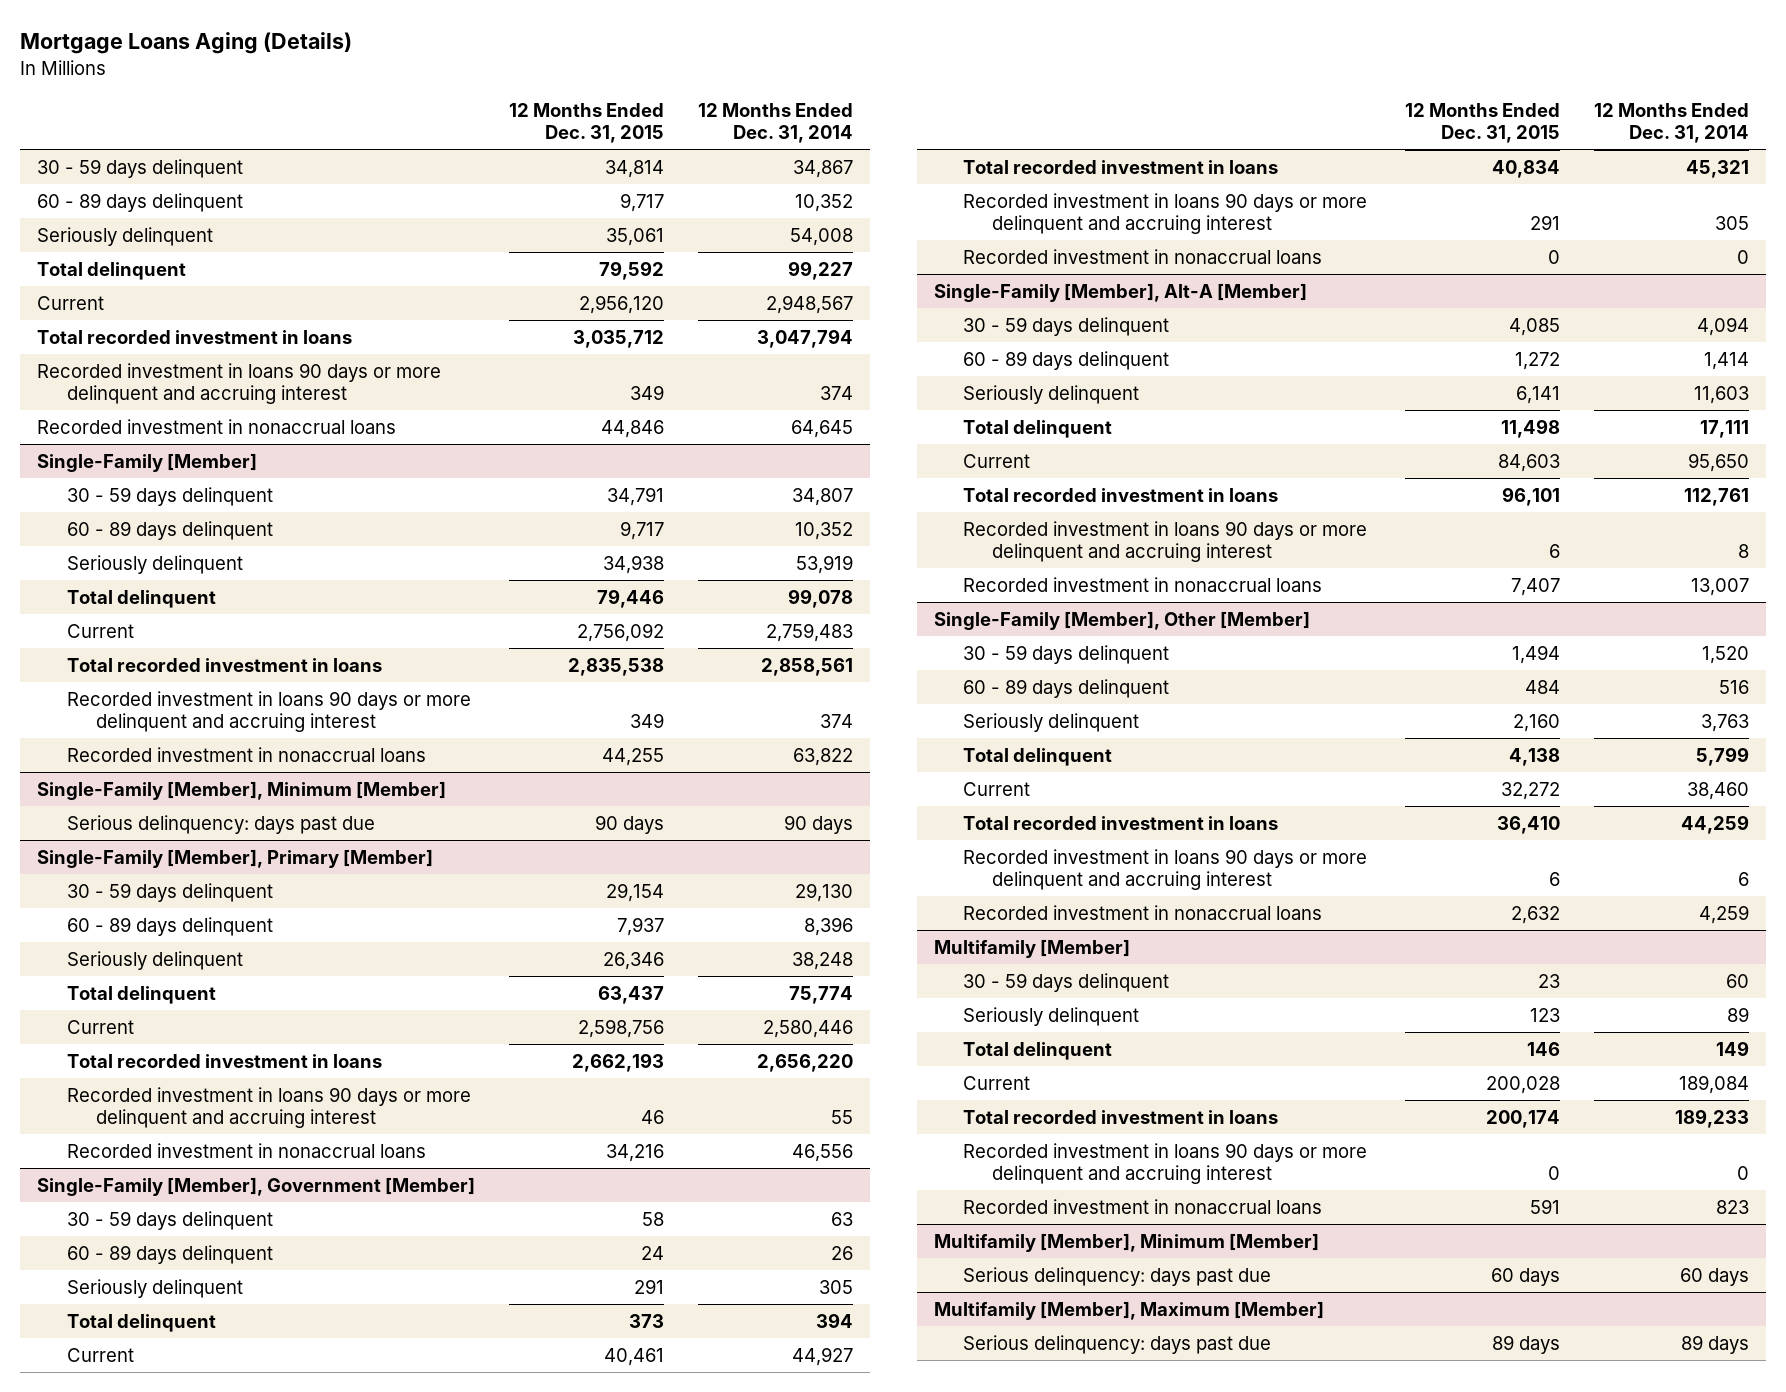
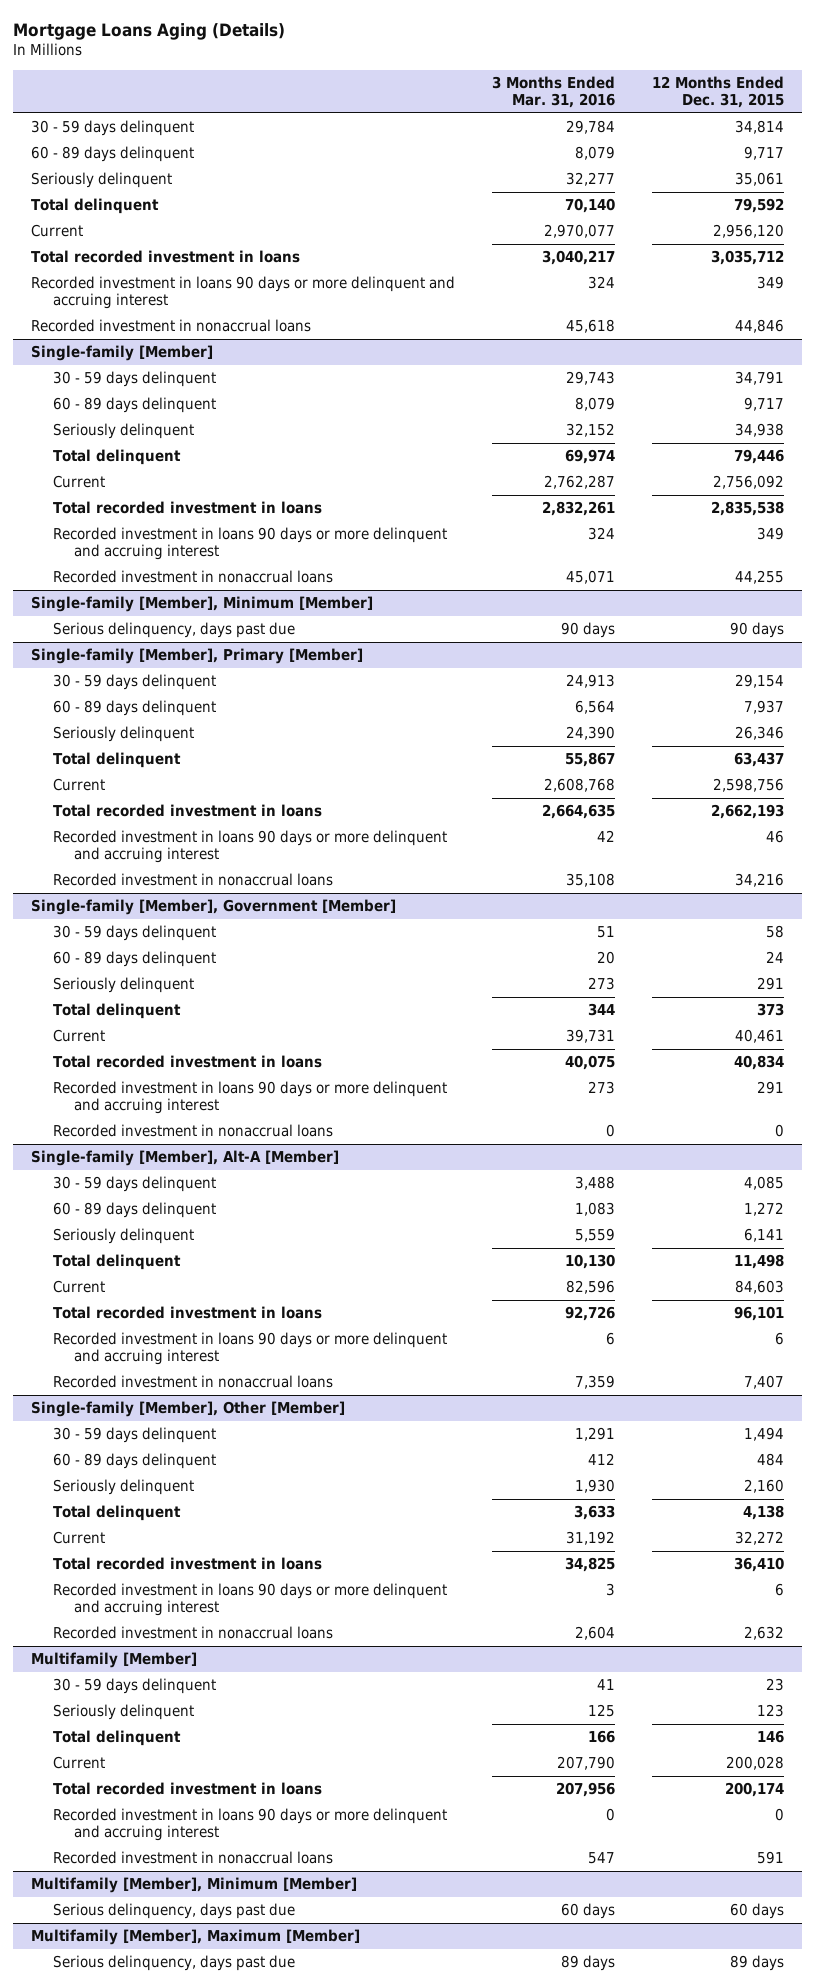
- | 12 Months Ended Dec. 31, 2015 | 12 Months Ended Dec. 31, 2014
+ | 3 Months Ended Mar. 31, 2016 | 12 Months Ended Dec. 31, 2015
- Single-Family [Member]
+ Single-family [Member]
- Single-Family [Member], Minimum [Member]
- Serious delinquency: days past due | 90 days | 90 days
- Single-Family [Member], Primary [Member]
+ Single-family [Member], Minimum [Member]
+ Serious delinquency, days past due | 90 days | 90 days
+ Single-family [Member], Primary [Member]
- Single-Family [Member], Government [Member]
+ Single-family [Member], Government [Member]
- Single-Family [Member], Alt-A [Member]
+ Single-family [Member], Alt-A [Member]
- Single-Family [Member], Other [Member]
+ Single-family [Member], Other [Member]
@ Multifamily [Member], Minimum [Member]
- Serious delinquency: days past due | 60 days | 60 days
+ Serious delinquency, days past due | 60 days | 60 days
@ Multifamily [Member], Maximum [Member]
- Serious delinquency: days past due | 89 days | 89 days
+ Serious delinquency, days past due | 89 days | 89 days

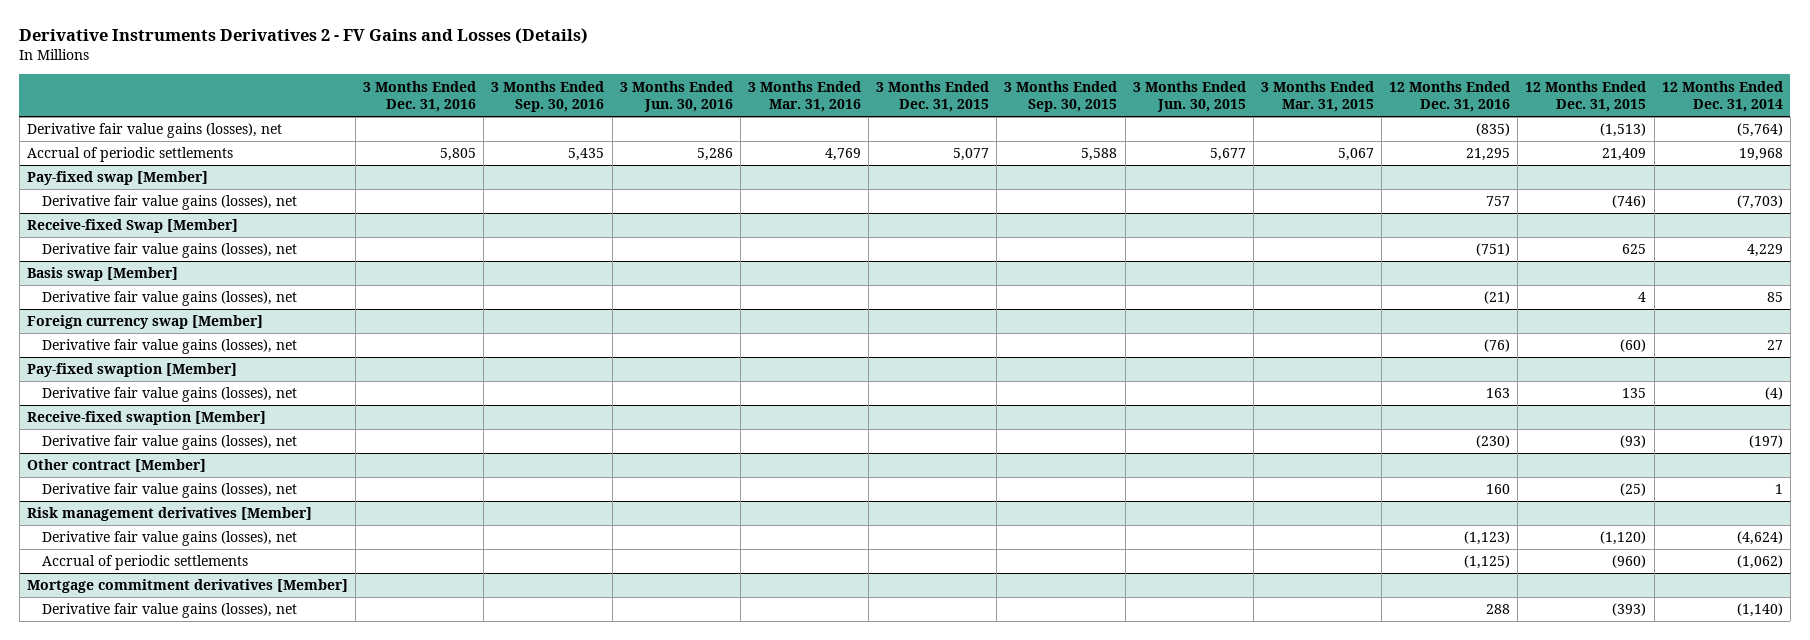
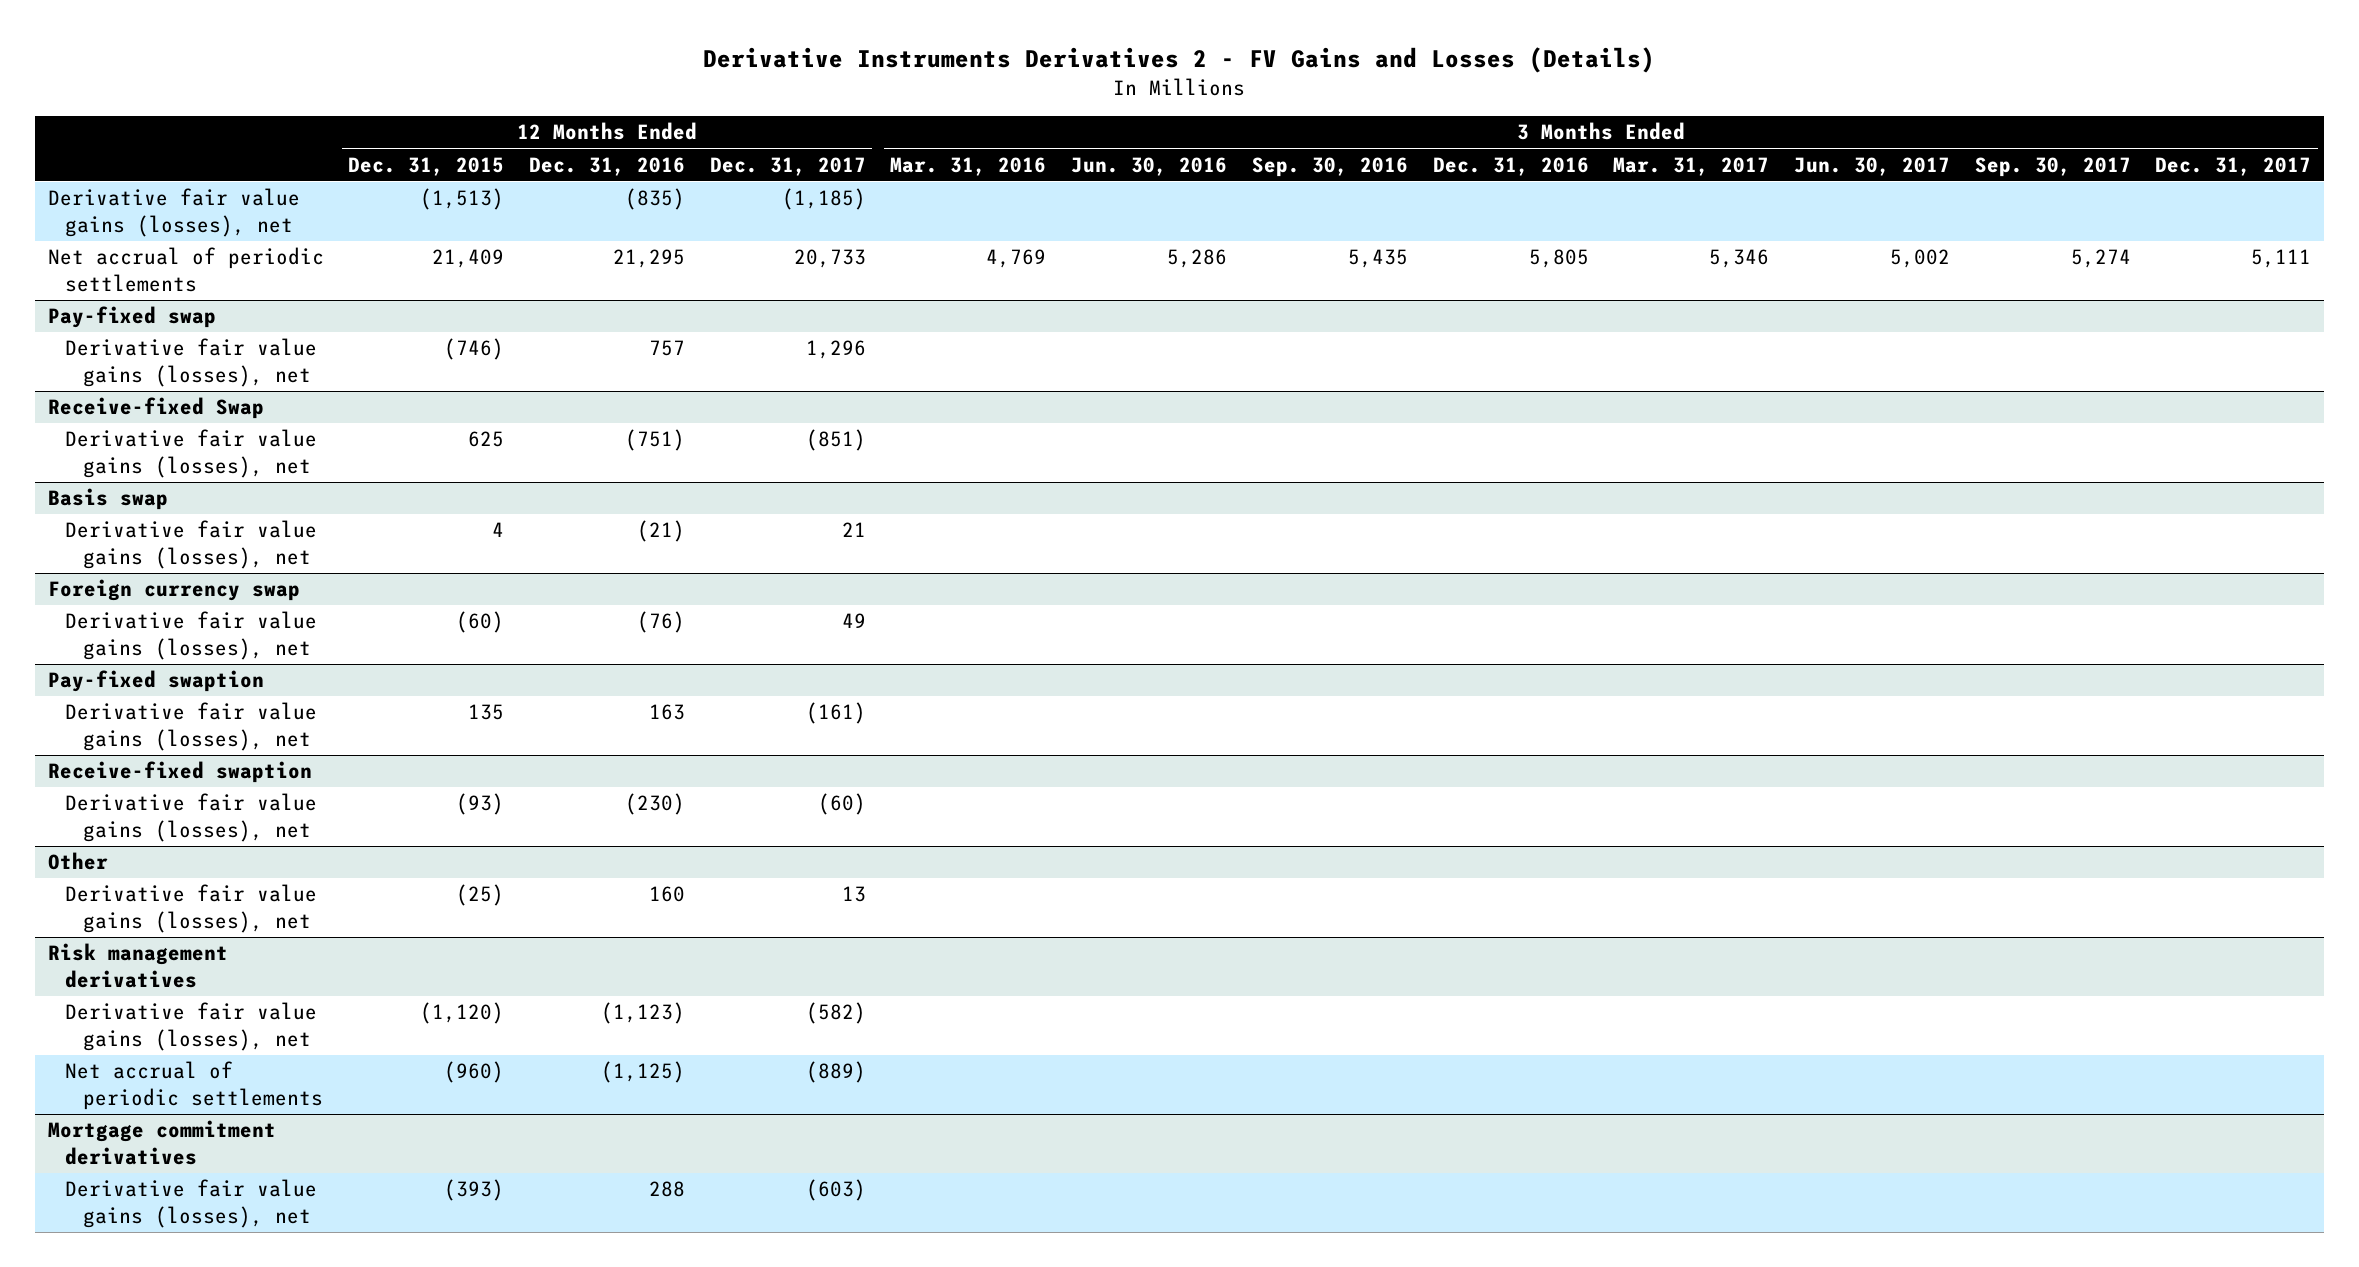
- | 3 Months Ended Dec. 31, 2016 | 3 Months Ended Sep. 30, 2016 | 3 Months Ended Jun. 30, 2016 | 3 Months Ended Mar. 31, 2016 | 3 Months Ended Dec. 31, 2015 | 3 Months Ended Sep. 30, 2015 | 3 Months Ended Jun. 30, 2015 | 3 Months Ended Mar. 31, 2015 | 12 Months Ended Dec. 31, 2016 | 12 Months Ended Dec. 31, 2015 | 12 Months Ended Dec. 31, 2014
+ | 12 Months Ended Dec. 31, 2015 | 12 Months Ended Dec. 31, 2016 | 12 Months Ended Dec. 31, 2017 | 3 Months Ended Mar. 31, 2016 | 3 Months Ended Jun. 30, 2016 | 3 Months Ended Sep. 30, 2016 | 3 Months Ended Dec. 31, 2016 | 3 Months Ended Mar. 31, 2017 | 3 Months Ended Jun. 30, 2017 | 3 Months Ended Sep. 30, 2017 | 3 Months Ended Dec. 31, 2017
- Accrual of periodic settlements | 5,805 | 5,435 | 5,286 | 4,769 | 5,077 | 5,588 | 5,677 | 5,067 | 21,295 | 21,409 | 19,968
- Pay-fixed swap [Member]
+ Net accrual of periodic settlements | 21,409 | 21,295 | 20,733 | 4,769 | 5,286 | 5,435 | 5,805 | 5,346 | 5,002 | 5,274 | 5,111
+ Pay-fixed swap
- Receive-fixed Swap [Member]
+ Receive-fixed Swap
- Basis swap [Member]
+ Basis swap
- Foreign currency swap [Member]
+ Foreign currency swap
- Pay-fixed swaption [Member]
+ Pay-fixed swaption
- Receive-fixed swaption [Member]
+ Receive-fixed swaption
- Other contract [Member]
+ Other
- Risk management derivatives [Member]
+ Risk management derivatives
- Accrual of periodic settlements | | | | | | | | | (1,125) | (960) | (1,062)
- Mortgage commitment derivatives [Member]
+ Net accrual of periodic settlements | (960) | (1,125) | (889) | | | | | | | |
+ Mortgage commitment derivatives

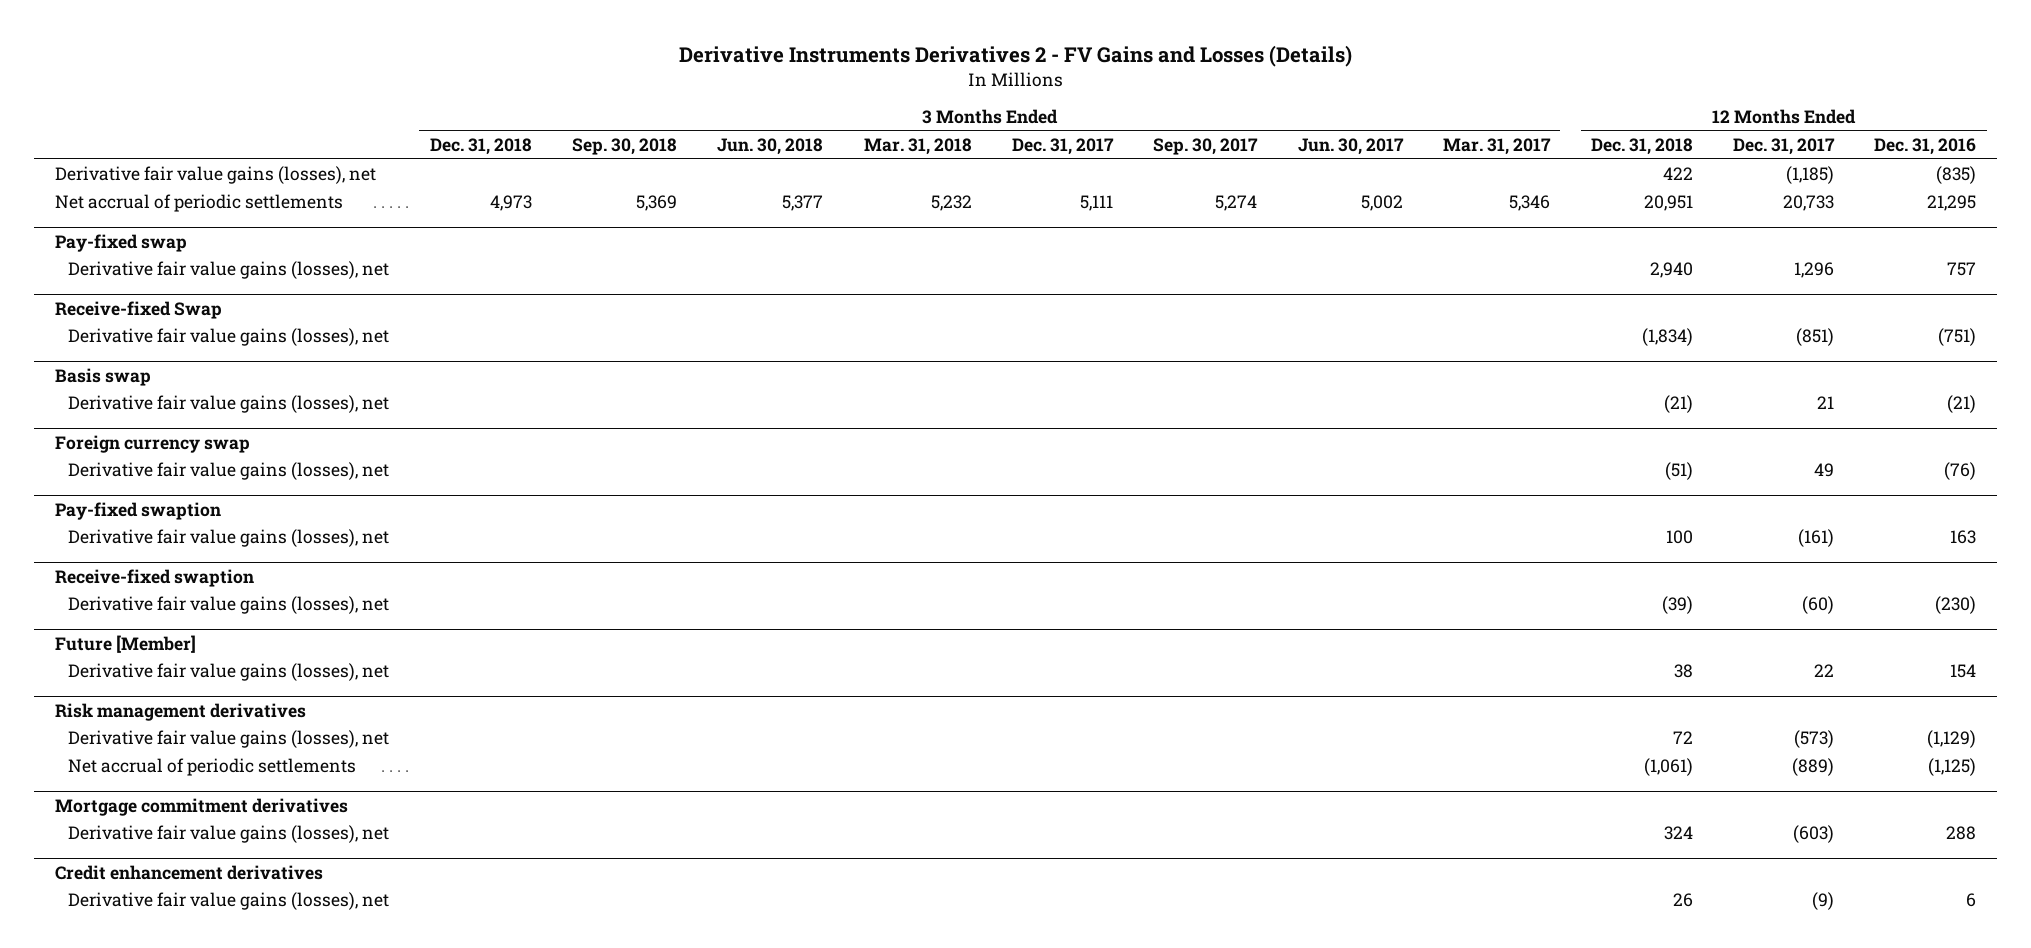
- | 12 Months Ended Dec. 31, 2015 | 12 Months Ended Dec. 31, 2016 | 12 Months Ended Dec. 31, 2017 | 3 Months Ended Mar. 31, 2016 | 3 Months Ended Jun. 30, 2016 | 3 Months Ended Sep. 30, 2016 | 3 Months Ended Dec. 31, 2016 | 3 Months Ended Mar. 31, 2017 | 3 Months Ended Jun. 30, 2017 | 3 Months Ended Sep. 30, 2017 | 3 Months Ended Dec. 31, 2017
+ | 3 Months Ended Dec. 31, 2018 | 3 Months Ended Sep. 30, 2018 | 3 Months Ended Jun. 30, 2018 | 3 Months Ended Mar. 31, 2018 | 3 Months Ended Dec. 31, 2017 | 3 Months Ended Sep. 30, 2017 | 3 Months Ended Jun. 30, 2017 | 3 Months Ended Mar. 31, 2017 | 12 Months Ended Dec. 31, 2018 | 12 Months Ended Dec. 31, 2017 | 12 Months Ended Dec. 31, 2016
- Other
- Derivative fair value gains (losses), net | (25) | 160 | 13 | | | | | | | |
+ Future [Member]
+ Derivative fair value gains (losses), net | | | | | | | | | 38 | 22 | 154
@ Risk management derivatives
- Derivative fair value gains (losses), net | (1,120) | (1,123) | (582) | | | | | | | |
+ Derivative fair value gains (losses), net | | | | | | | | | 72 | (573) | (1,129)
+ Credit enhancement derivatives
+ Derivative fair value gains (losses), net | | | | | | | | | 26 | (9) | 6

